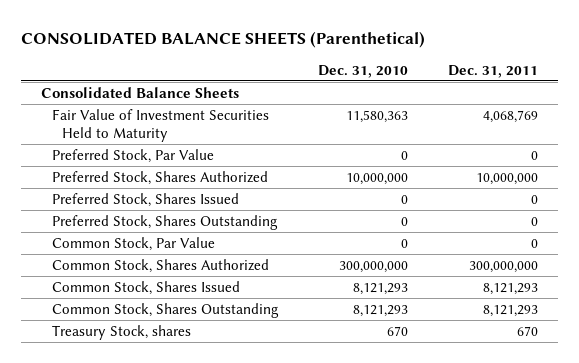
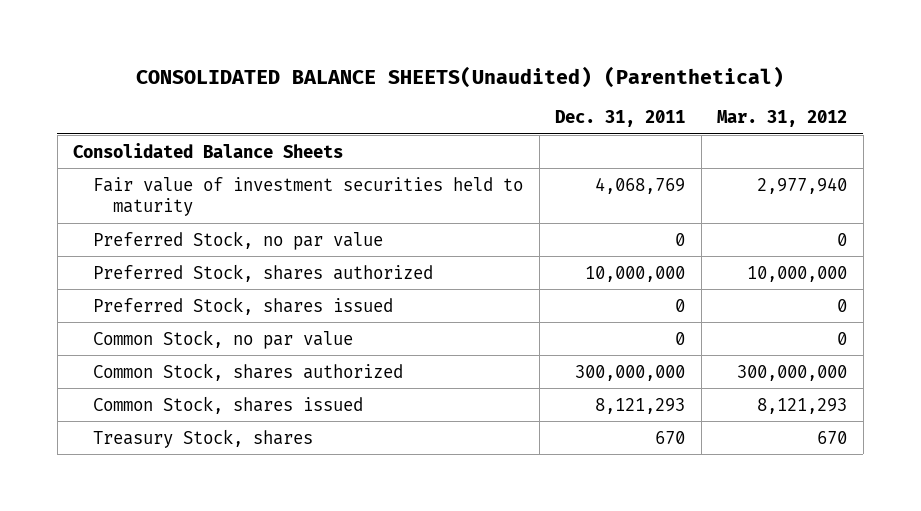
- CONSOLIDATED BALANCE SHEETS (Parenthetical)
+ CONSOLIDATED BALANCE SHEETS(Unaudited) (Parenthetical)
- | Dec. 31, 2010 | Dec. 31, 2011
+ | Dec. 31, 2011 | Mar. 31, 2012
- Fair Value of Investment Securities Held to Maturity | 11,580,363 | 4,068,769
- Preferred Stock, Par Value | 0 | 0
- Preferred Stock, Shares Authorized | 10,000,000 | 10,000,000
- Preferred Stock, Shares Issued | 0 | 0
- Preferred Stock, Shares Outstanding | 0 | 0
- Common Stock, Par Value | 0 | 0
- Common Stock, Shares Authorized | 300,000,000 | 300,000,000
- Common Stock, Shares Issued | 8,121,293 | 8,121,293
- Common Stock, Shares Outstanding | 8,121,293 | 8,121,293
+ Fair value of investment securities held to maturity | 4,068,769 | 2,977,940
+ Preferred Stock, no par value | 0 | 0
+ Preferred Stock, shares authorized | 10,000,000 | 10,000,000
+ Preferred Stock, shares issued | 0 | 0
+ Common Stock, no par value | 0 | 0
+ Common Stock, shares authorized | 300,000,000 | 300,000,000
+ Common Stock, shares issued | 8,121,293 | 8,121,293

